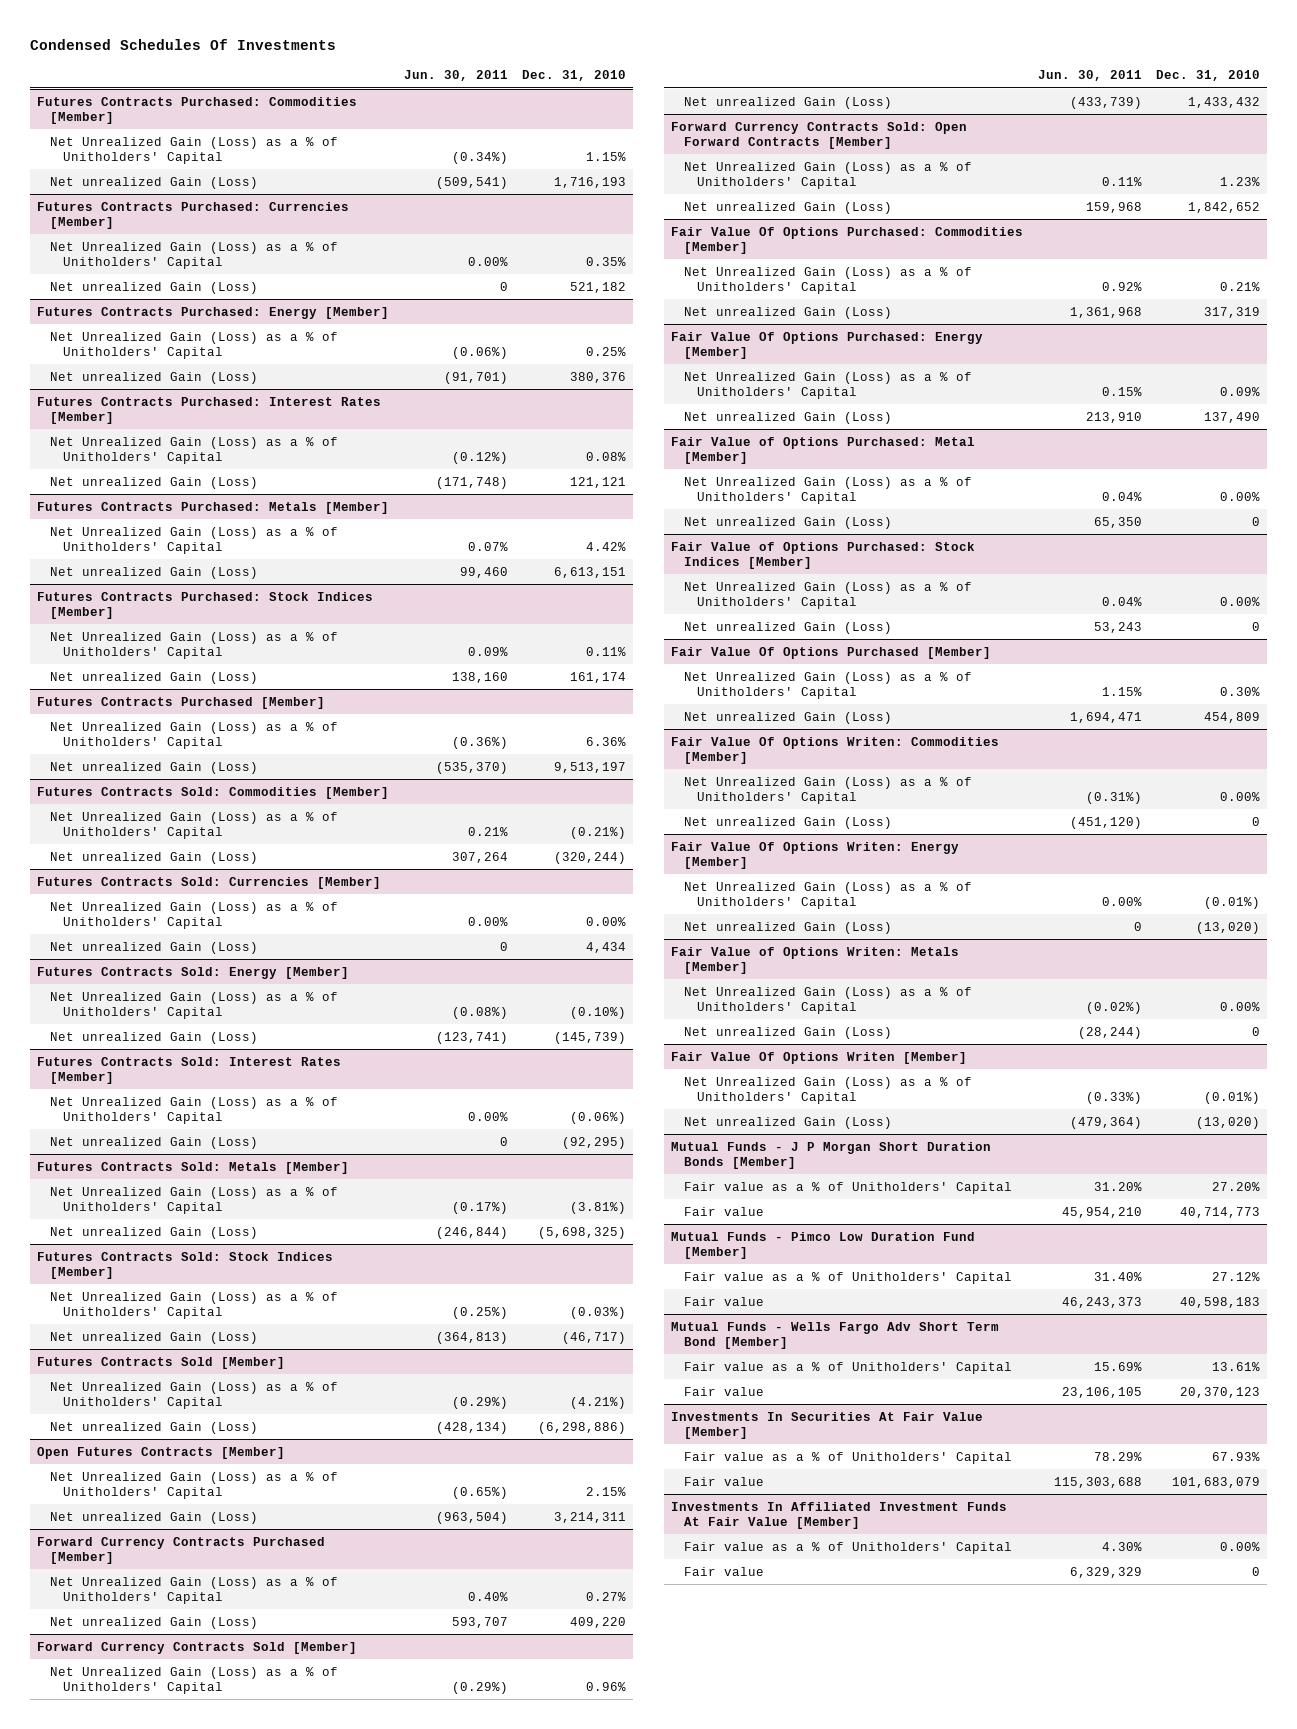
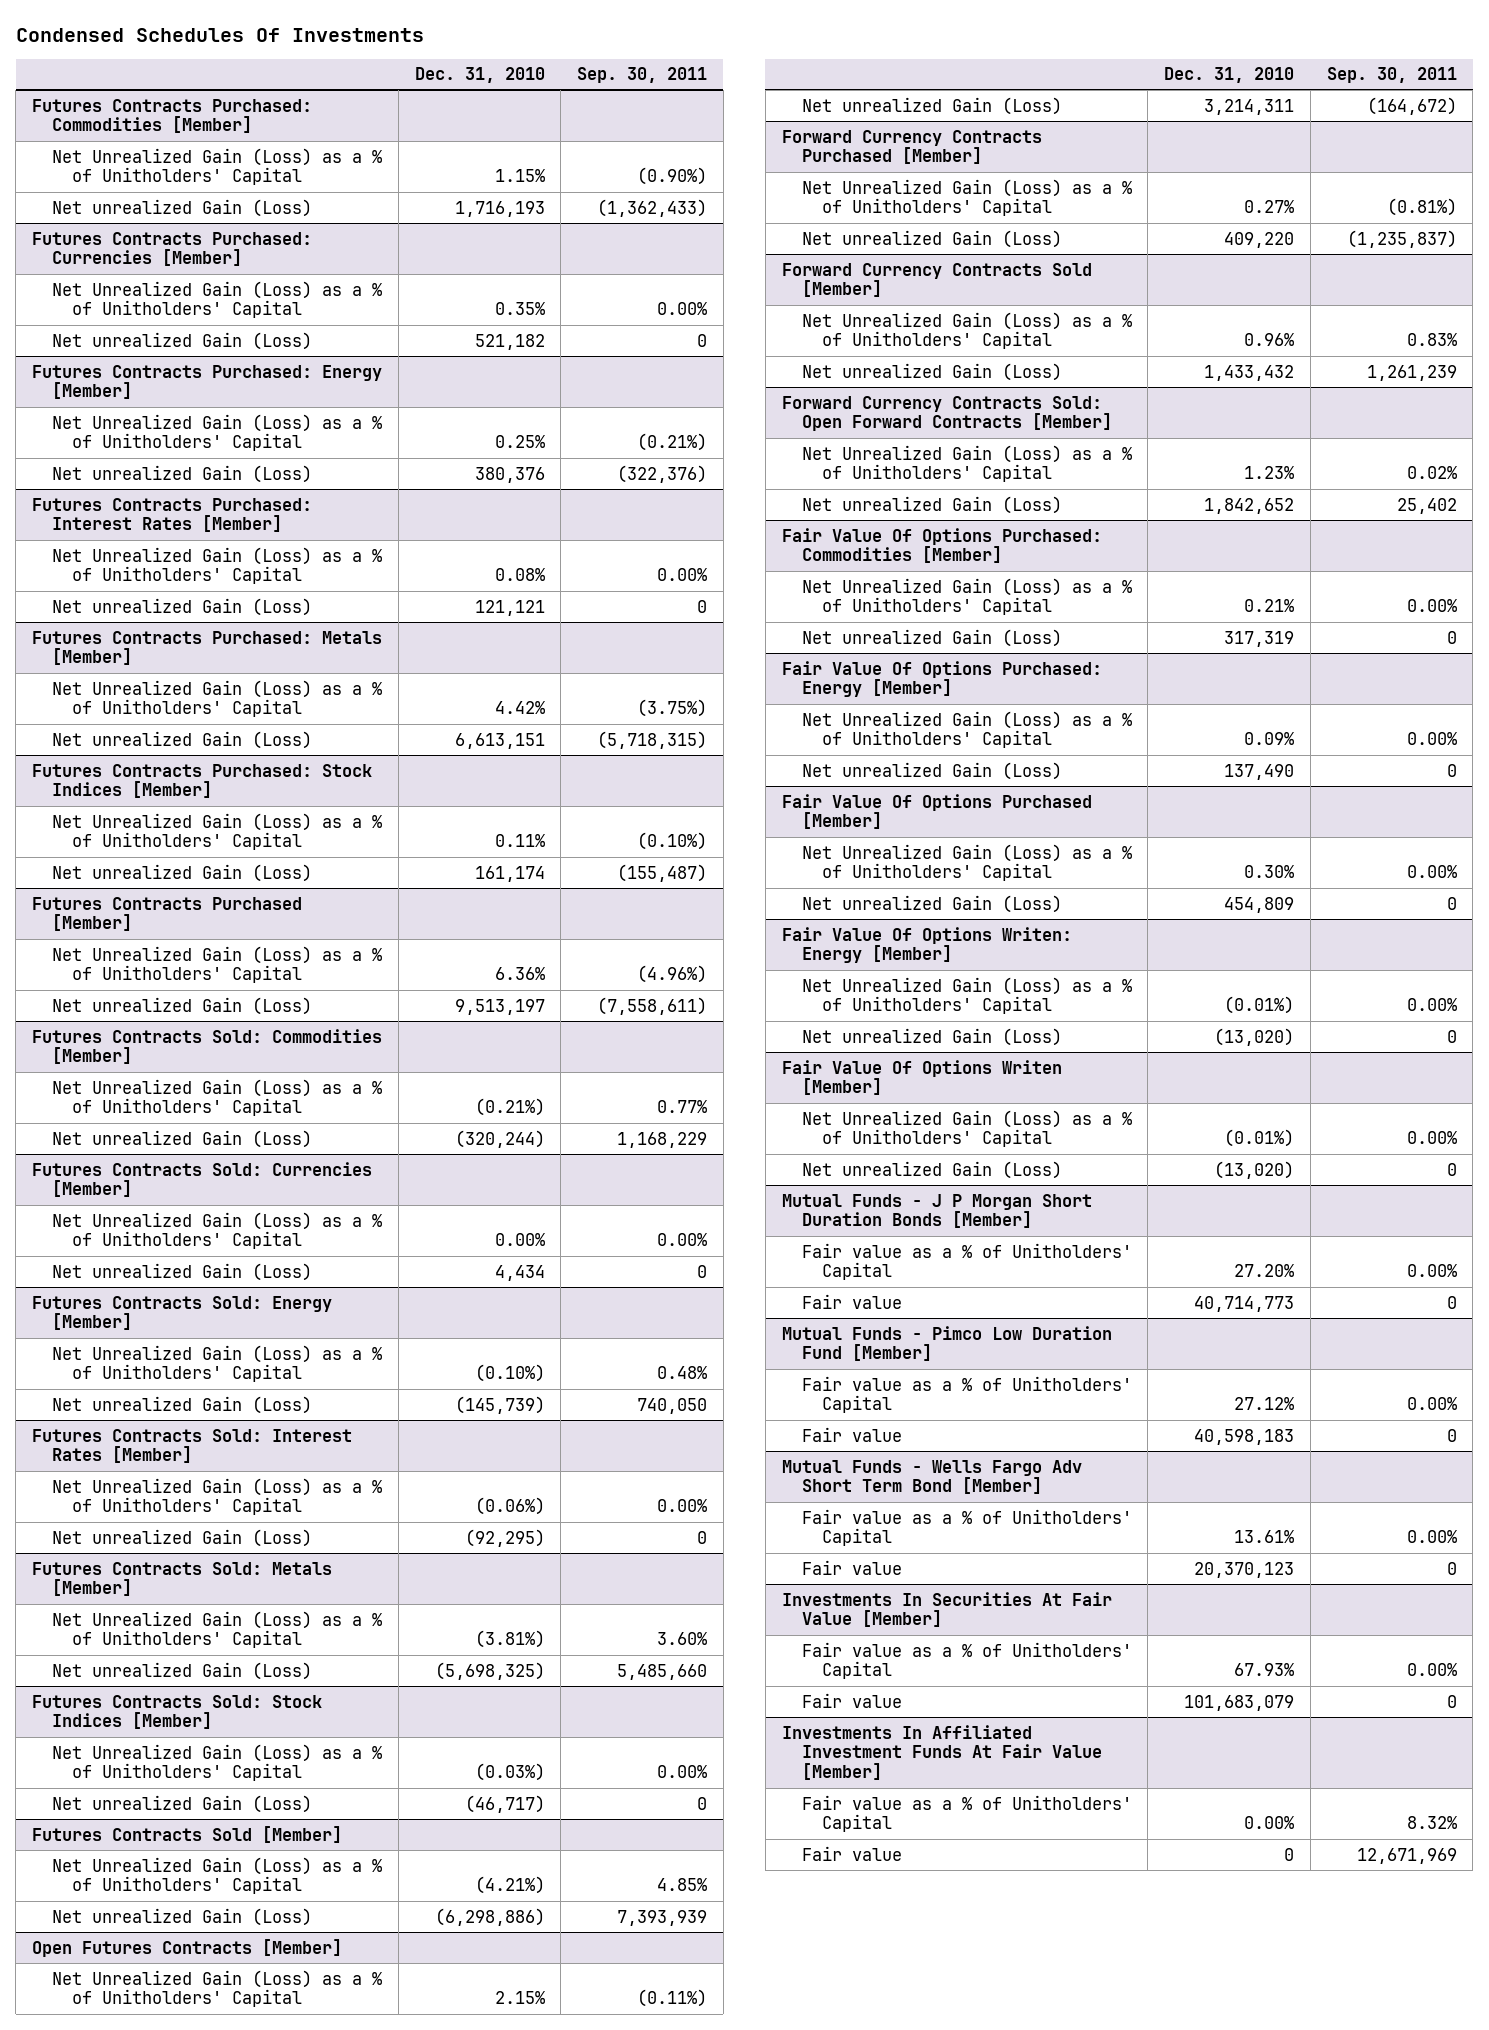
- | Jun. 30, 2011 | Dec. 31, 2010
+ | Dec. 31, 2010 | Sep. 30, 2011
- Fair Value of Options Purchased: Metal [Member]
- Net Unrealized Gain (Loss) as a % of Unitholders' Capital | 0.04% | 0.00%
- Net unrealized Gain (Loss) | 65,350 | 0
- Fair Value of Options Purchased: Stock Indices [Member]
- Net Unrealized Gain (Loss) as a % of Unitholders' Capital | 0.04% | 0.00%
- Net unrealized Gain (Loss) | 53,243 | 0
- Fair Value Of Options Writen: Commodities [Member]
- Net Unrealized Gain (Loss) as a % of Unitholders' Capital | (0.31%) | 0.00%
- Net unrealized Gain (Loss) | (451,120) | 0
- Fair Value of Options Writen: Metals [Member]
- Net Unrealized Gain (Loss) as a % of Unitholders' Capital | (0.02%) | 0.00%
- Net unrealized Gain (Loss) | (28,244) | 0

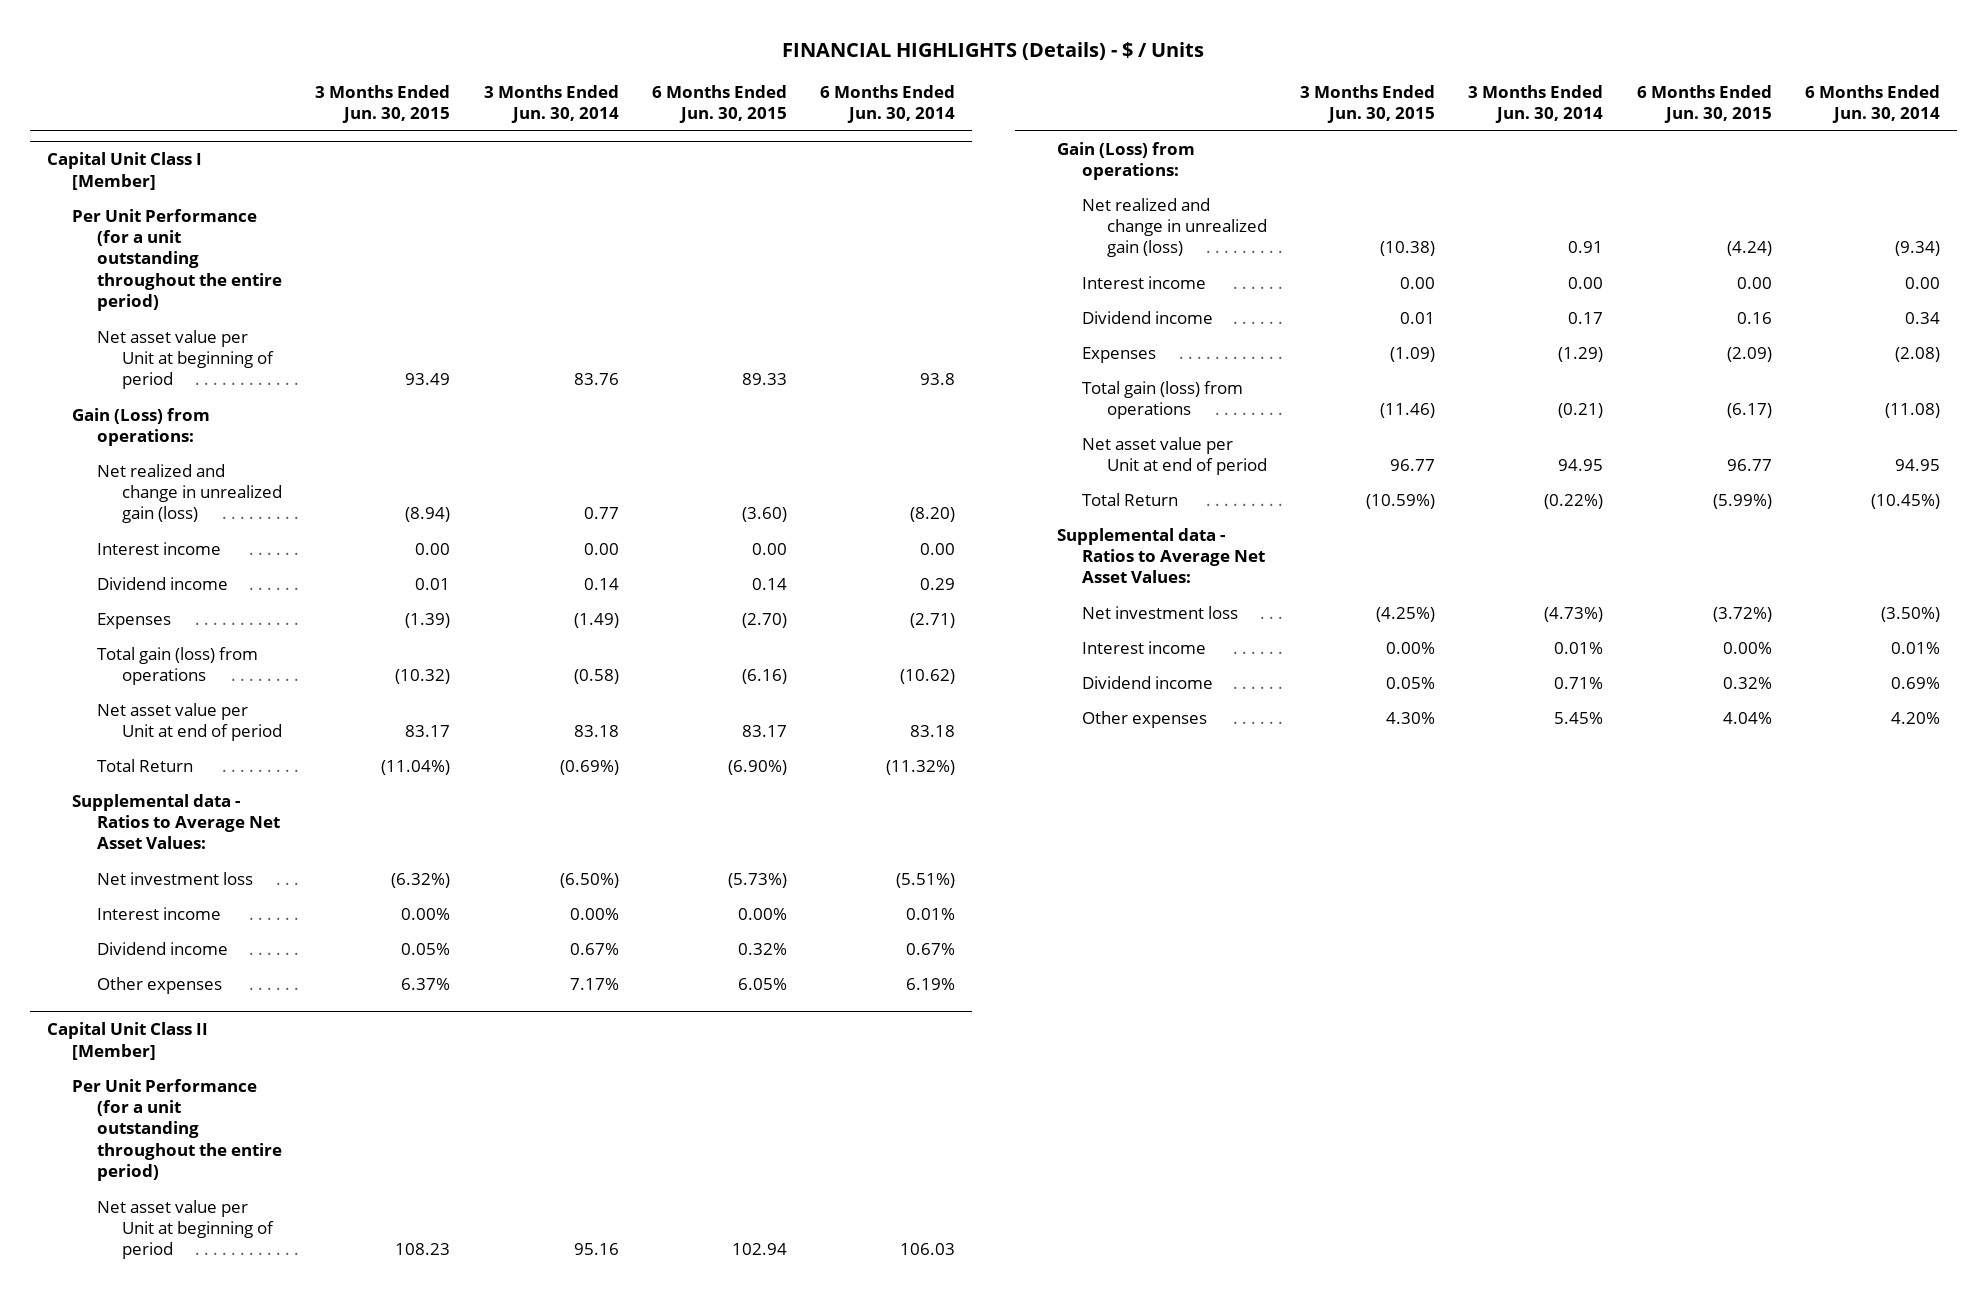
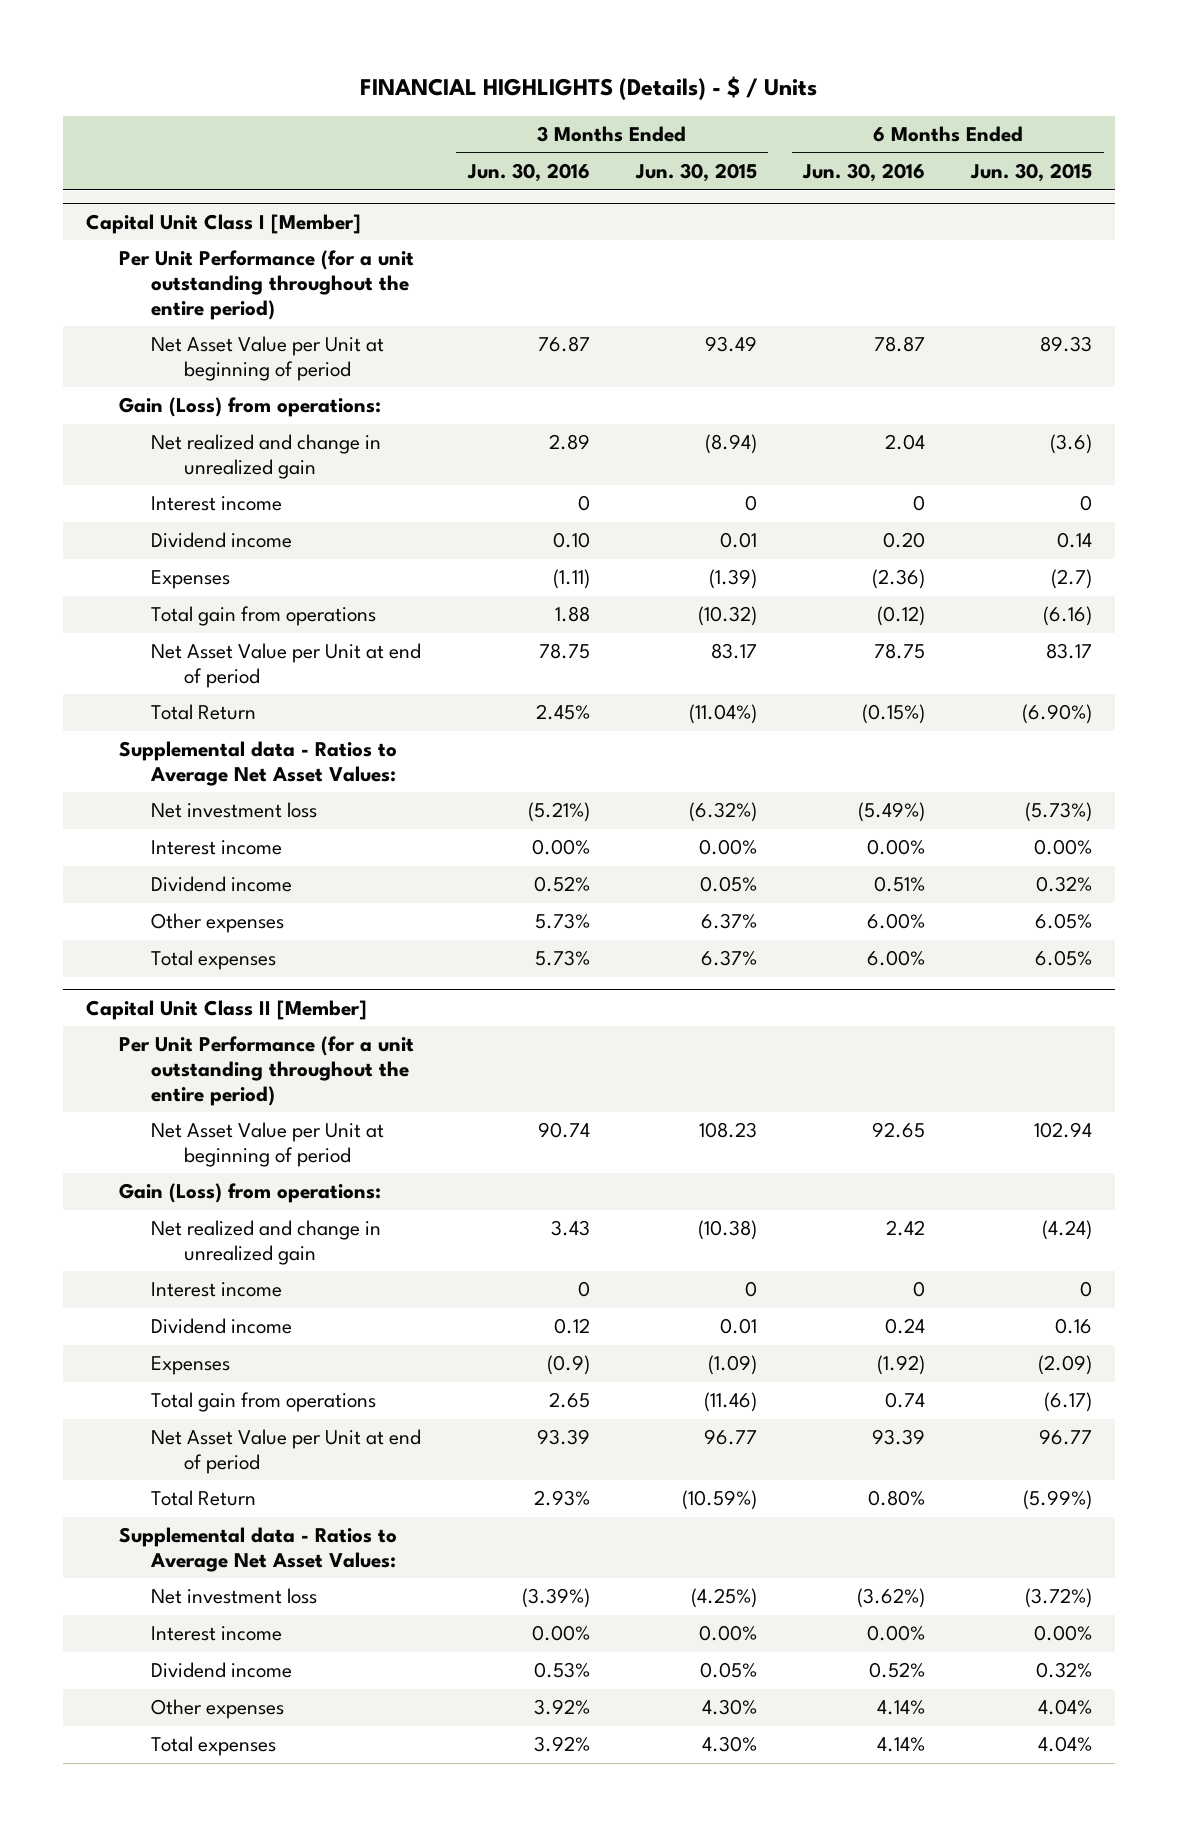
- | 3 Months Ended Jun. 30, 2015 | 3 Months Ended Jun. 30, 2014 | 6 Months Ended Jun. 30, 2015 | 6 Months Ended Jun. 30, 2014
+ | 3 Months Ended Jun. 30, 2016 | 3 Months Ended Jun. 30, 2015 | 6 Months Ended Jun. 30, 2016 | 6 Months Ended Jun. 30, 2015
@ Capital Unit Class I [Member]
- Net asset value per Unit at beginning of period | 93.49 | 83.76 | 89.33 | 93.8
+ Net Asset Value per Unit at beginning of period | 76.87 | 93.49 | 78.87 | 89.33
- Net realized and change in unrealized gain (loss) | (8.94) | 0.77 | (3.60) | (8.20)
- Interest income | 0.00 | 0.00 | 0.00 | 0.00
+ Net realized and change in unrealized gain | 2.89 | (8.94) | 2.04 | (3.6)
+ Interest income | 0 | 0 | 0 | 0
- Expenses | (1.39) | (1.49) | (2.70) | (2.71)
- Total gain (loss) from operations | (10.32) | (0.58) | (6.16) | (10.62)
- Net asset value per Unit at end of period | 83.17 | 83.18 | 83.17 | 83.18
+ Expenses | (1.11) | (1.39) | (2.36) | (2.7)
+ Total gain from operations | 1.88 | (10.32) | (0.12) | (6.16)
+ Net Asset Value per Unit at end of period | 78.75 | 83.17 | 78.75 | 83.17
+ Total expenses | 5.73% | 6.37% | 6.00% | 6.05%
@ Capital Unit Class II [Member]
- Net asset value per Unit at beginning of period | 108.23 | 95.16 | 102.94 | 106.03
+ Net Asset Value per Unit at beginning of period | 90.74 | 108.23 | 92.65 | 102.94
- Net realized and change in unrealized gain (loss) | (10.38) | 0.91 | (4.24) | (9.34)
- Interest income | 0.00 | 0.00 | 0.00 | 0.00
+ Net realized and change in unrealized gain | 3.43 | (10.38) | 2.42 | (4.24)
+ Interest income | 0 | 0 | 0 | 0
- Total gain (loss) from operations | (11.46) | (0.21) | (6.17) | (11.08)
- Net asset value per Unit at end of period | 96.77 | 94.95 | 96.77 | 94.95
+ Total gain from operations | 2.65 | (11.46) | 0.74 | (6.17)
+ Net Asset Value per Unit at end of period | 93.39 | 96.77 | 93.39 | 96.77
+ Total expenses | 3.92% | 4.30% | 4.14% | 4.04%

